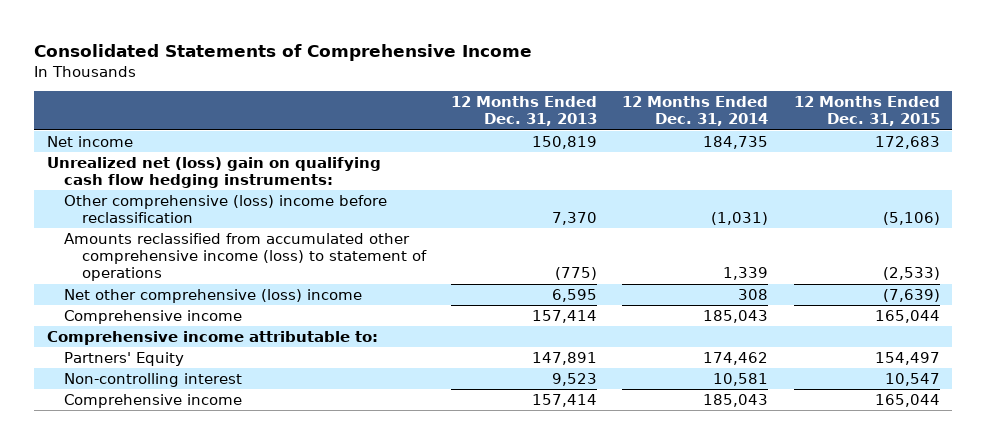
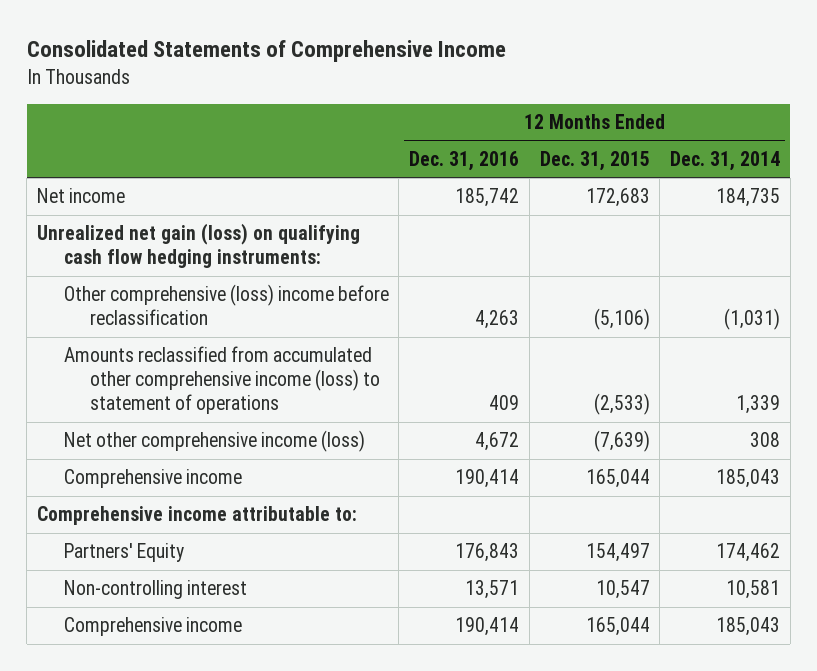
- | 12 Months Ended Dec. 31, 2013 | 12 Months Ended Dec. 31, 2014 | 12 Months Ended Dec. 31, 2015
+ | 12 Months Ended Dec. 31, 2016 | 12 Months Ended Dec. 31, 2015 | 12 Months Ended Dec. 31, 2014
- Unrealized net (loss) gain on qualifying cash flow hedging instruments:
+ Unrealized net gain (loss) on qualifying cash flow hedging instruments:
- Net other comprehensive (loss) income | 6,595 | 308 | (7,639)
+ Net other comprehensive income (loss) | 4,672 | (7,639) | 308

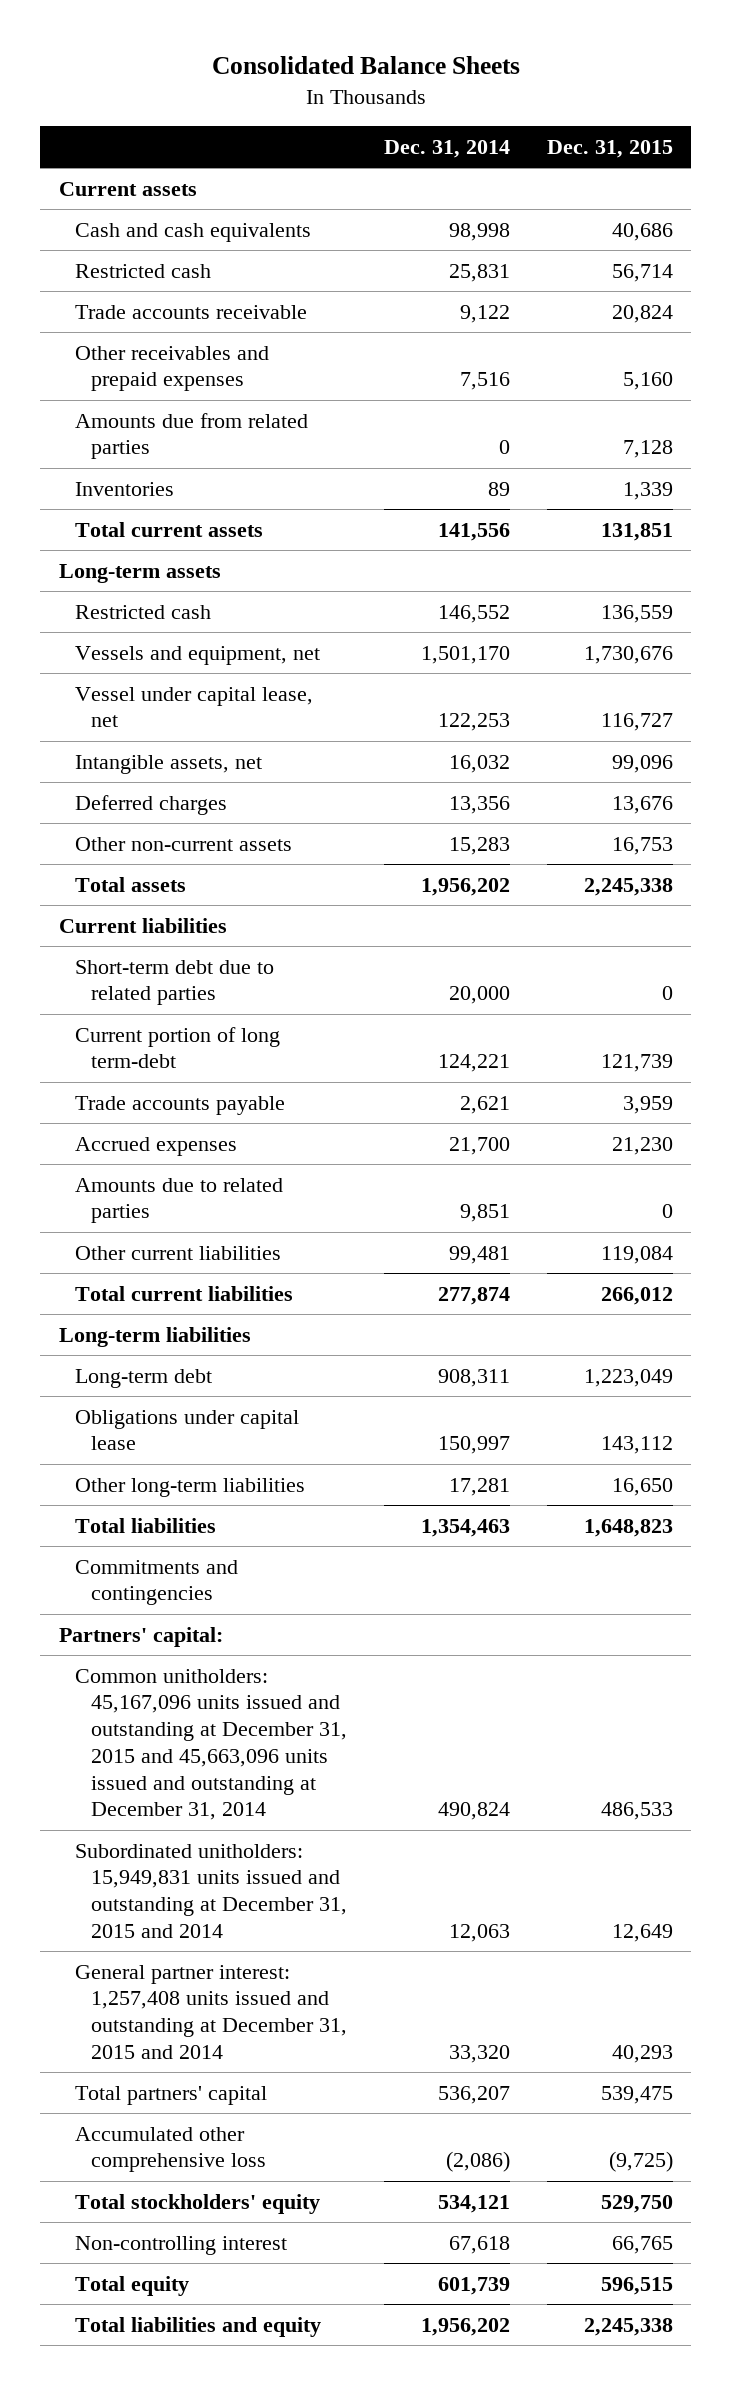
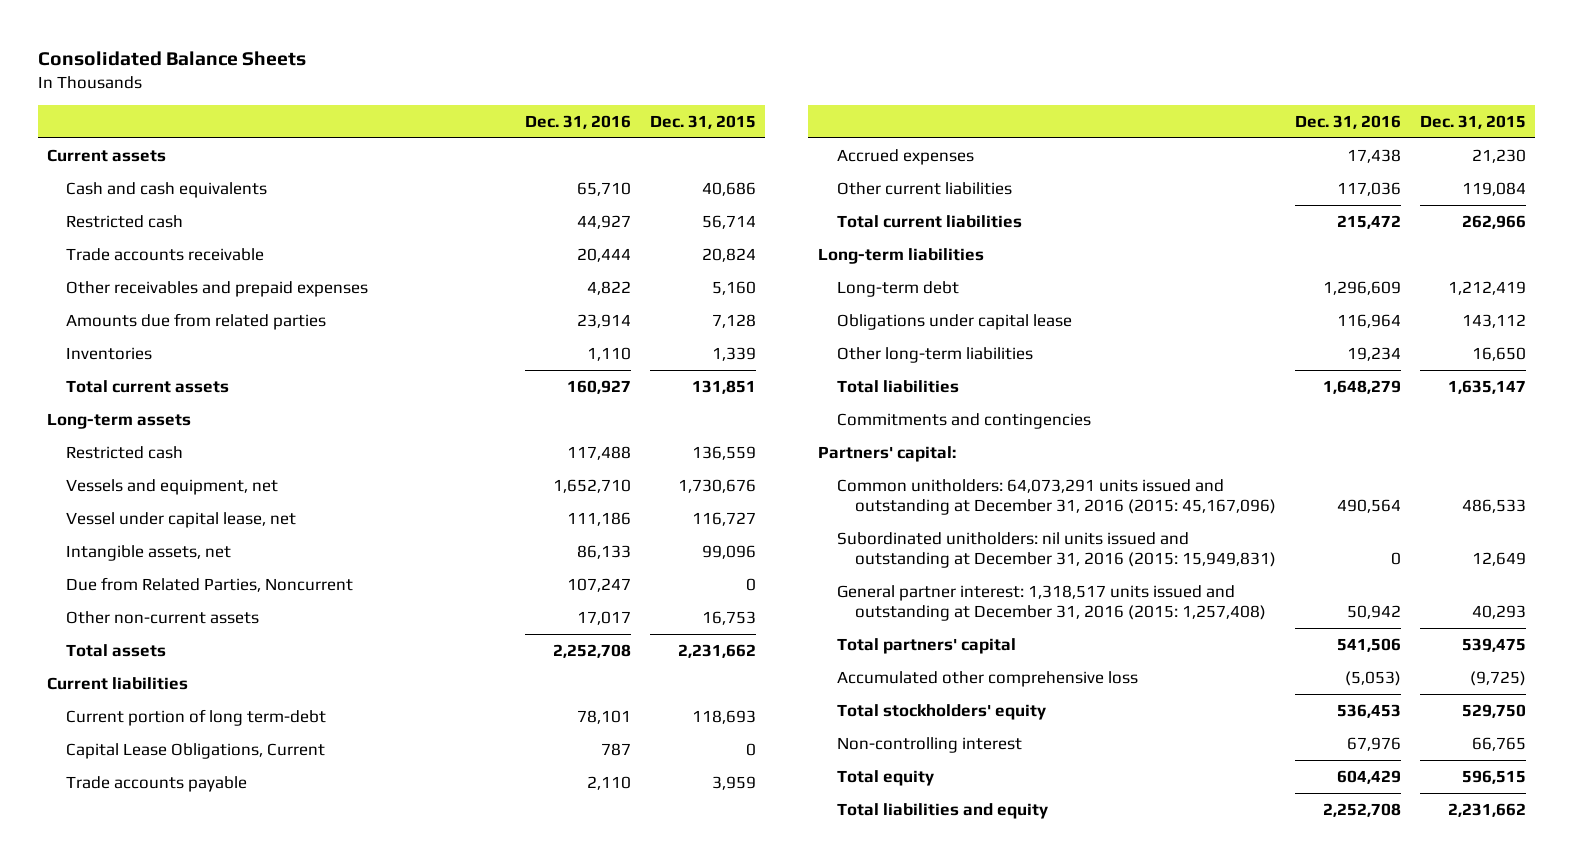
- | Dec. 31, 2014 | Dec. 31, 2015
+ | Dec. 31, 2016 | Dec. 31, 2015
- Deferred charges | 13,356 | 13,676
+ Due from Related Parties, Noncurrent | 107,247 | 0
- Total assets | 1,956,202 | 2,245,338
+ Total assets | 2,252,708 | 2,231,662
- Short-term debt due to related parties | 20,000 | 0
- Current portion of long term-debt | 124,221 | 121,739
+ Current portion of long term-debt | 78,101 | 118,693
+ Capital Lease Obligations, Current | 787 | 0
- Amounts due to related parties | 9,851 | 0
- Total current liabilities | 277,874 | 266,012
+ Total current liabilities | 215,472 | 262,966
- Long-term debt | 908,311 | 1,223,049
+ Long-term debt | 1,296,609 | 1,212,419
- Total liabilities | 1,354,463 | 1,648,823
+ Total liabilities | 1,648,279 | 1,635,147
- Common unitholders: 45,167,096 units issued and outstanding at December 31, 2015 and 45,663,096 units issued and outstanding at December 31, 2014 | 490,824 | 486,533
- Subordinated unitholders: 15,949,831 units issued and outstanding at December 31, 2015 and 2014 | 12,063 | 12,649
- General partner interest: 1,257,408 units issued and outstanding at December 31, 2015 and 2014 | 33,320 | 40,293
+ Common unitholders: 64,073,291 units issued and outstanding at December 31, 2016 (2015: 45,167,096) | 490,564 | 486,533
+ Subordinated unitholders: nil units issued and outstanding at December 31, 2016 (2015: 15,949,831) | 0 | 12,649
+ General partner interest: 1,318,517 units issued and outstanding at December 31, 2016 (2015: 1,257,408) | 50,942 | 40,293
- Total liabilities and equity | 1,956,202 | 2,245,338
+ Total liabilities and equity | 2,252,708 | 2,231,662

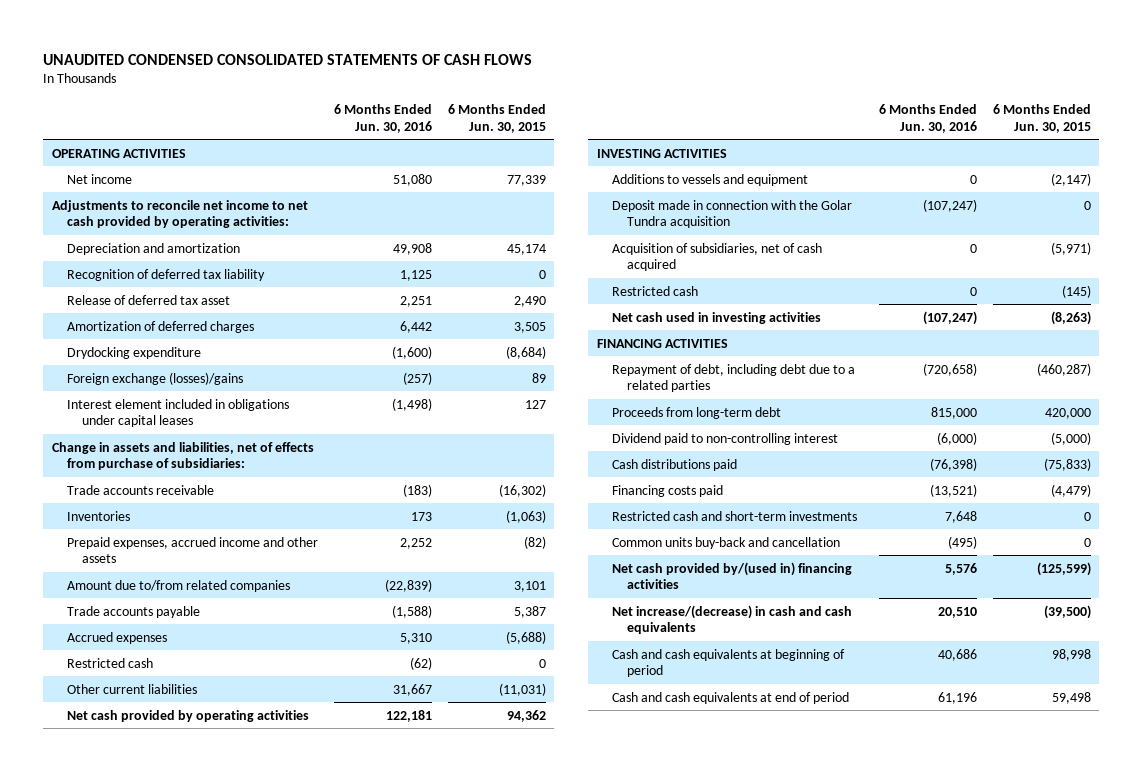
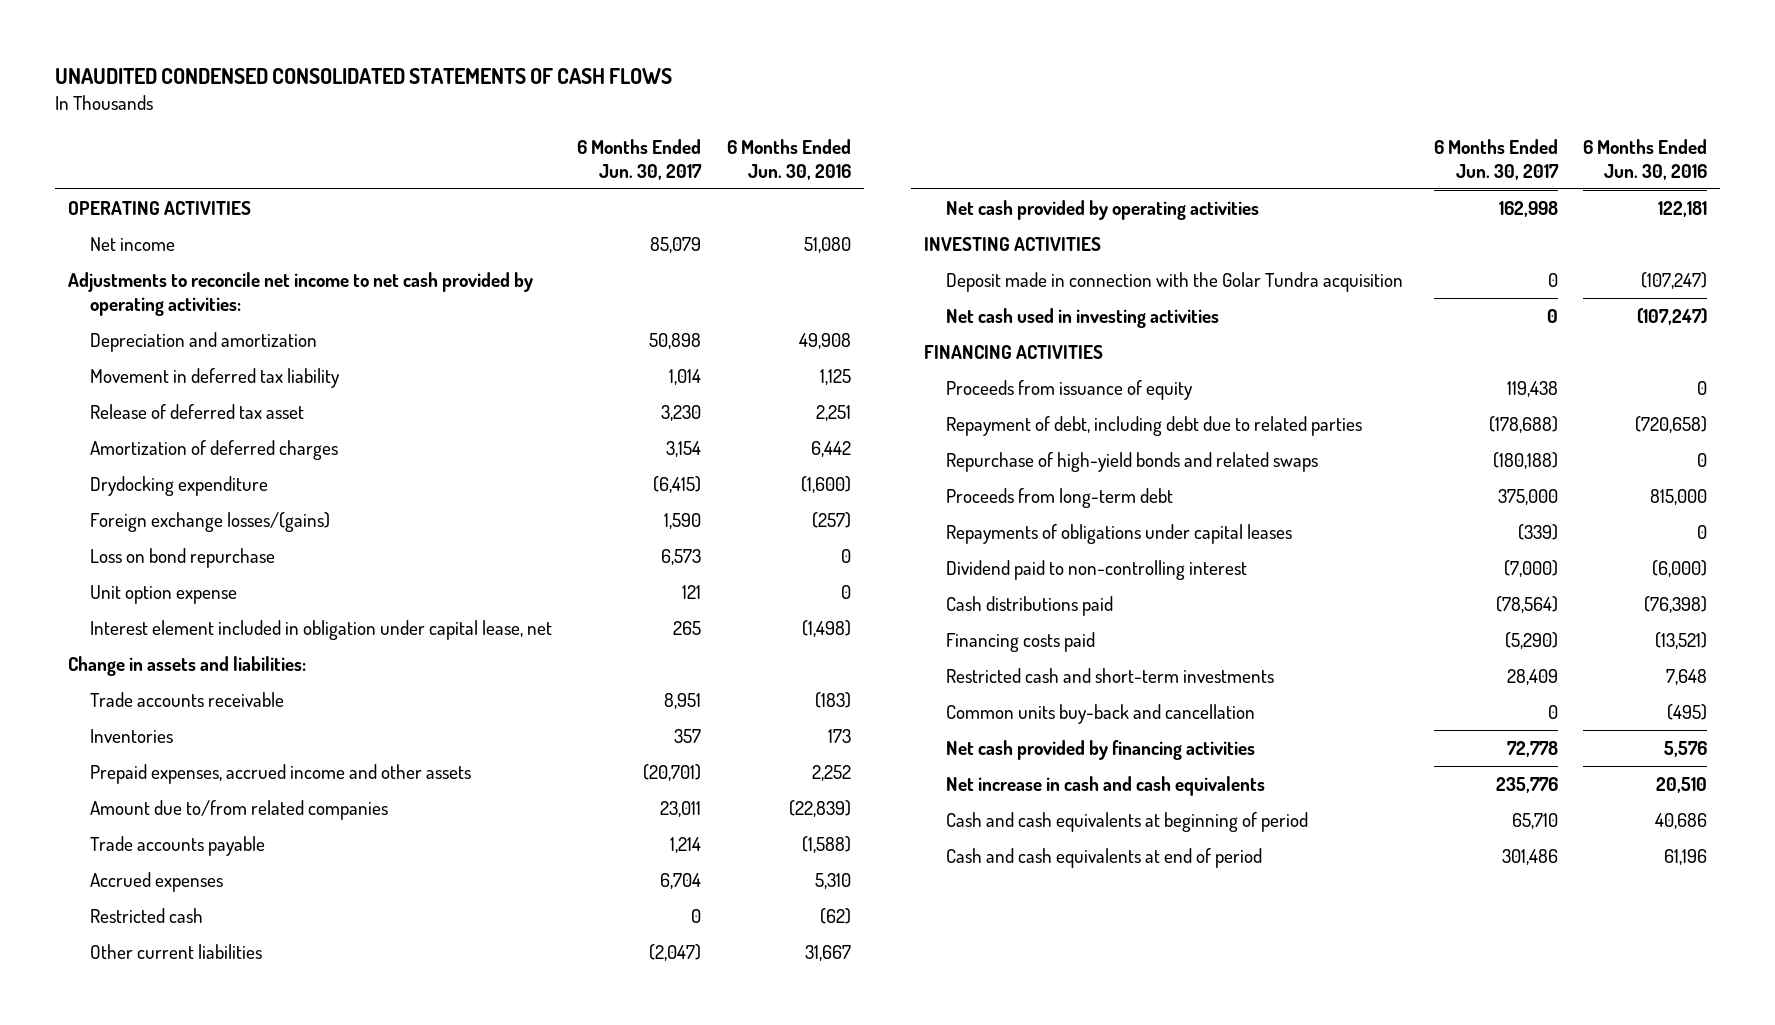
- | 6 Months Ended Jun. 30, 2016 | 6 Months Ended Jun. 30, 2015
+ | 6 Months Ended Jun. 30, 2017 | 6 Months Ended Jun. 30, 2016
- Recognition of deferred tax liability | 1,125 | 0
+ Movement in deferred tax liability | 1,014 | 1,125
- Foreign exchange (losses)/gains | (257) | 89
- Interest element included in obligations under capital leases | (1,498) | 127
- Change in assets and liabilities, net of effects from purchase of subsidiaries:
+ Foreign exchange losses/(gains) | 1,590 | (257)
+ Loss on bond repurchase | 6,573 | 0
+ Unit option expense | 121 | 0
+ Interest element included in obligation under capital lease, net | 265 | (1,498)
+ Change in assets and liabilities:
- Additions to vessels and equipment | 0 | (2,147)
- Acquisition of subsidiaries, net of cash acquired | 0 | (5,971)
- Restricted cash | 0 | (145)
- Repayment of debt, including debt due to a related parties | (720,658) | (460,287)
+ Proceeds from issuance of equity | 119,438 | 0
+ Repayment of debt, including debt due to related parties | (178,688) | (720,658)
+ Repurchase of high-yield bonds and related swaps | (180,188) | 0
+ Repayments of obligations under capital leases | (339) | 0
- Net cash provided by/(used in) financing activities | 5,576 | (125,599)
- Net increase/(decrease) in cash and cash equivalents | 20,510 | (39,500)
+ Net cash provided by financing activities | 72,778 | 5,576
+ Net increase in cash and cash equivalents | 235,776 | 20,510

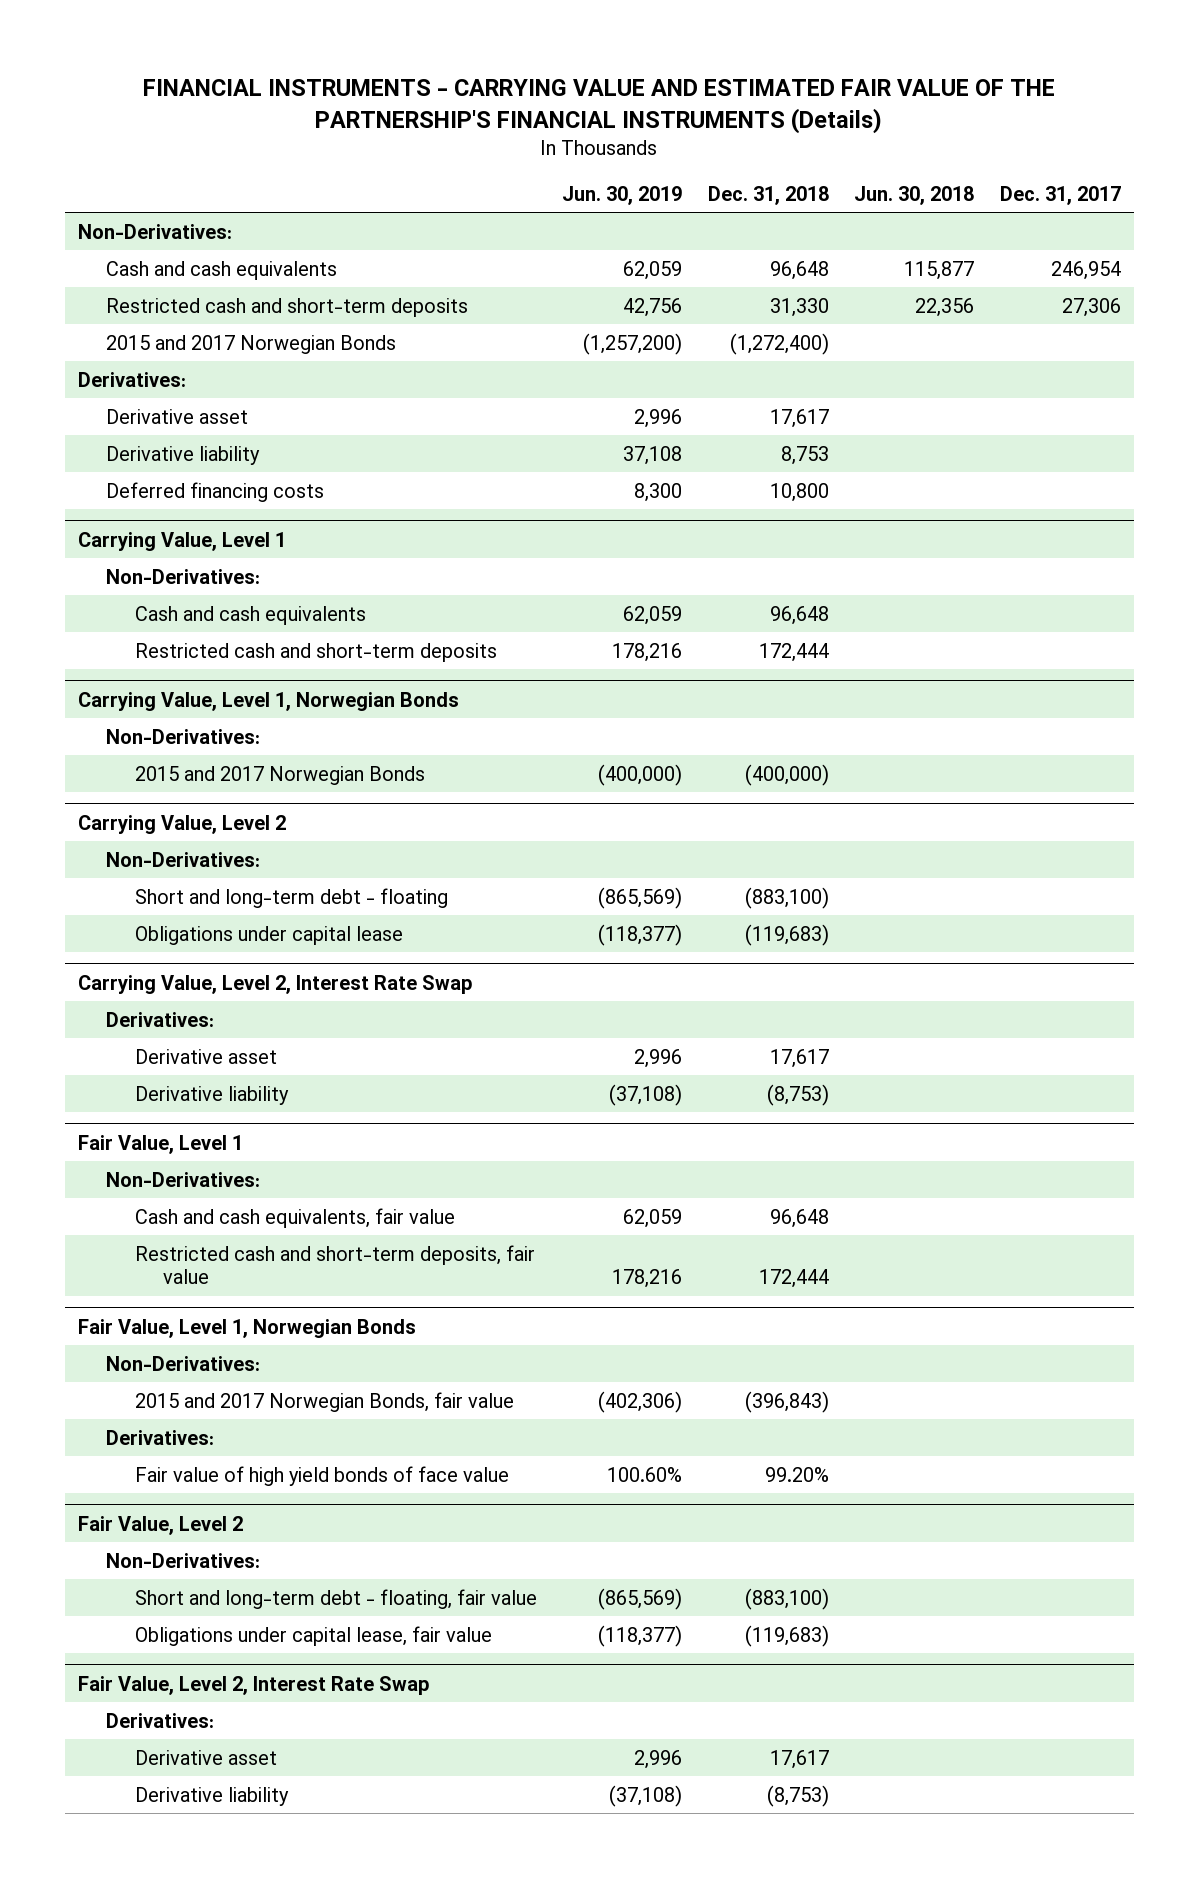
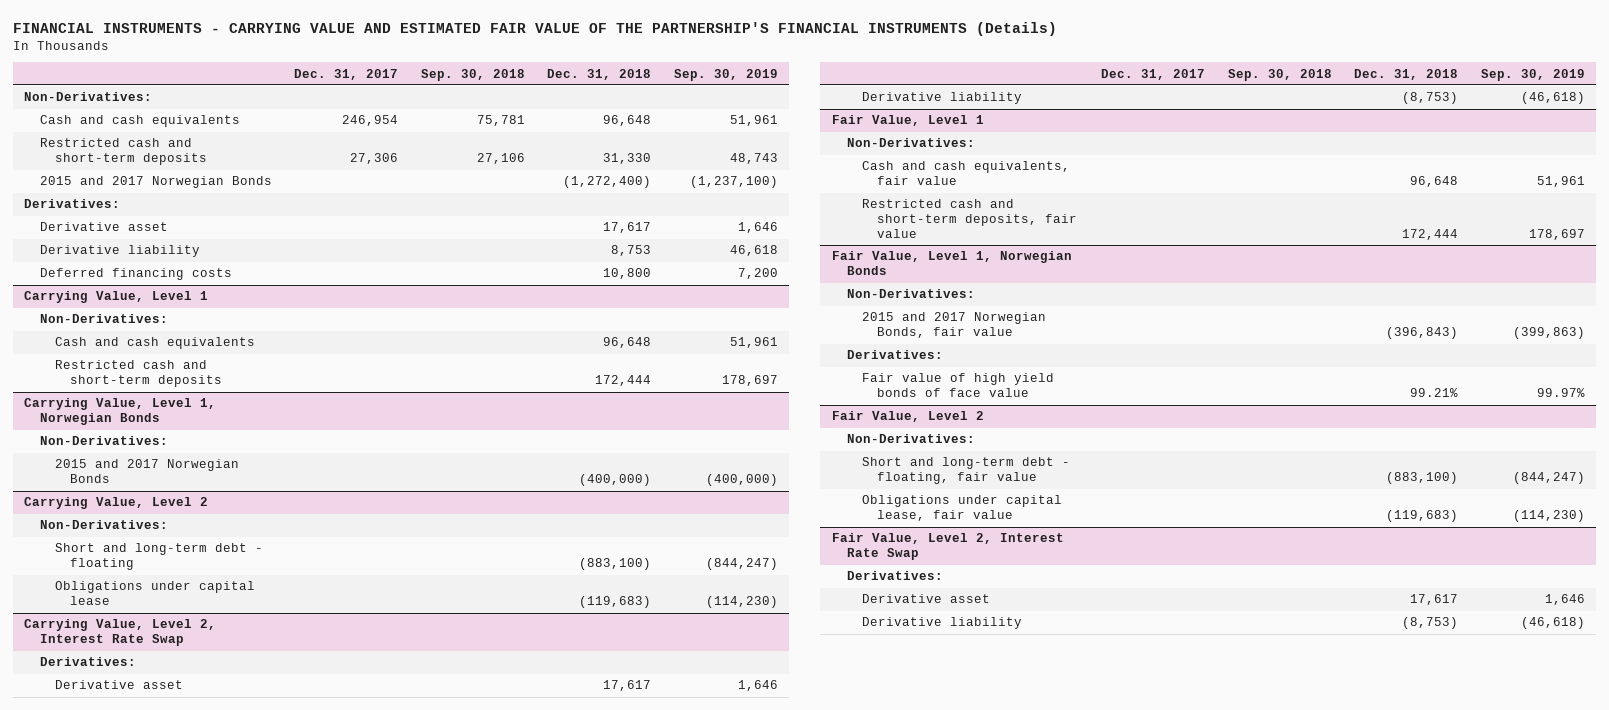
- | Jun. 30, 2019 | Dec. 31, 2018 | Jun. 30, 2018 | Dec. 31, 2017
+ | Dec. 31, 2017 | Sep. 30, 2018 | Dec. 31, 2018 | Sep. 30, 2019
@ Fair Value, Level 1, Norwegian Bonds
- Fair value of high yield bonds of face value | 100.60% | 99.20% | |
+ Fair value of high yield bonds of face value | | | 99.21% | 99.97%

